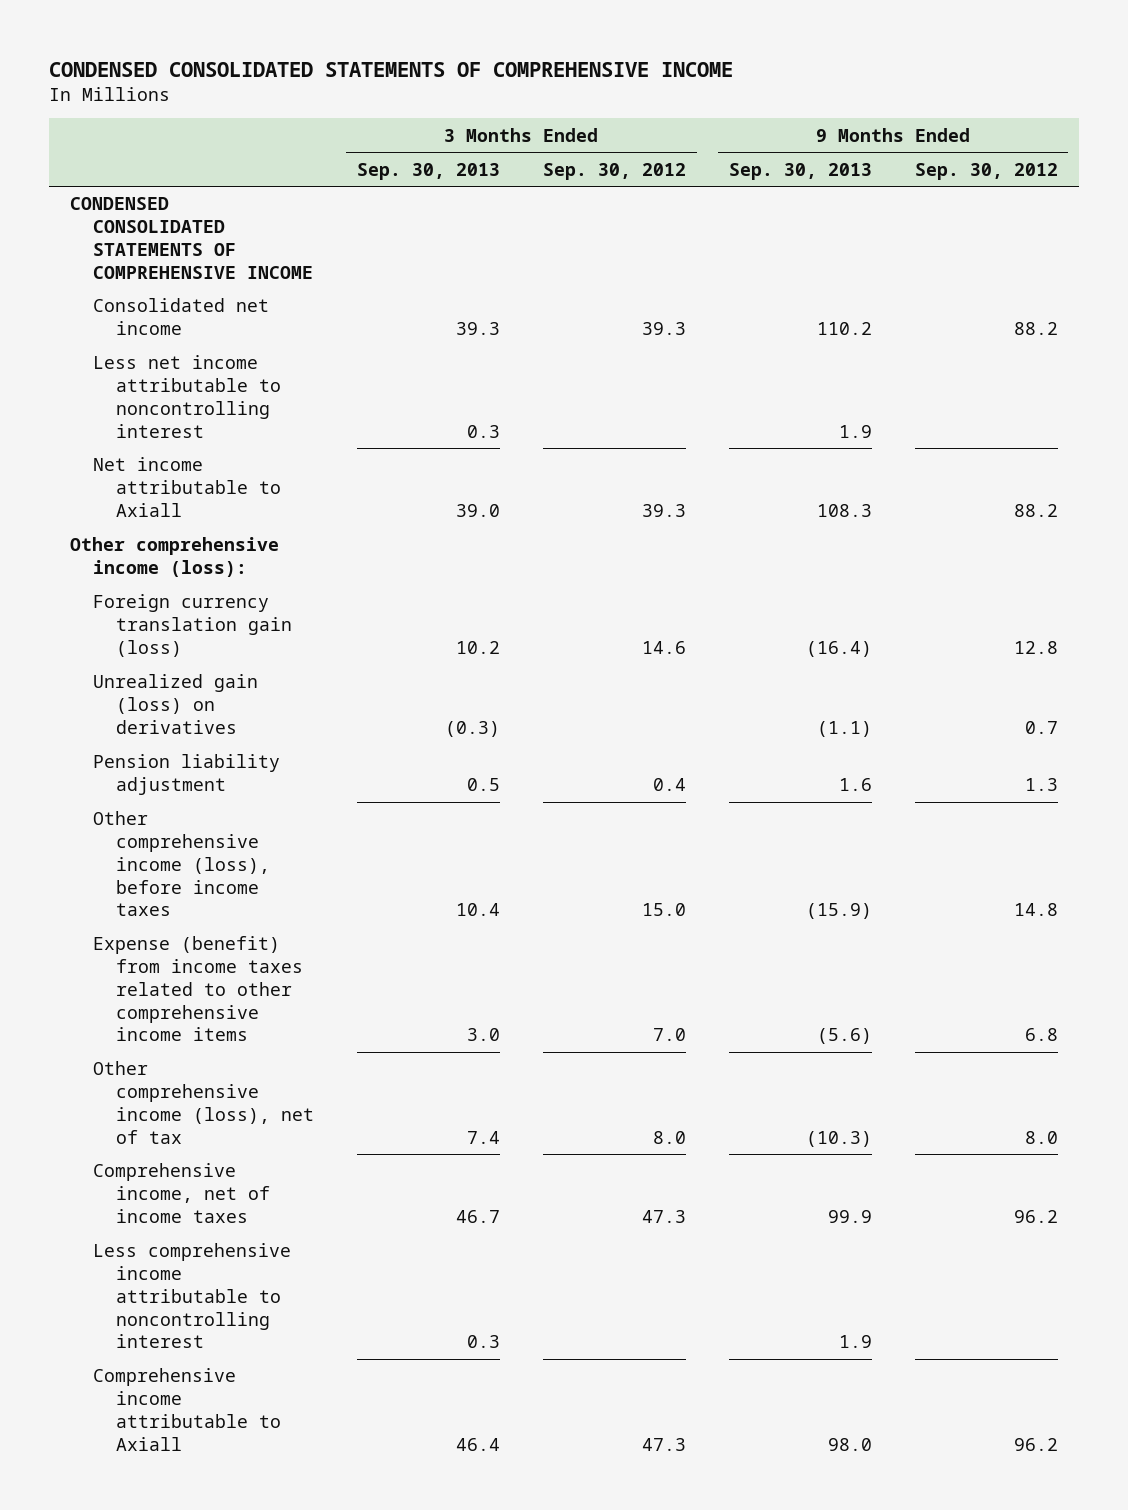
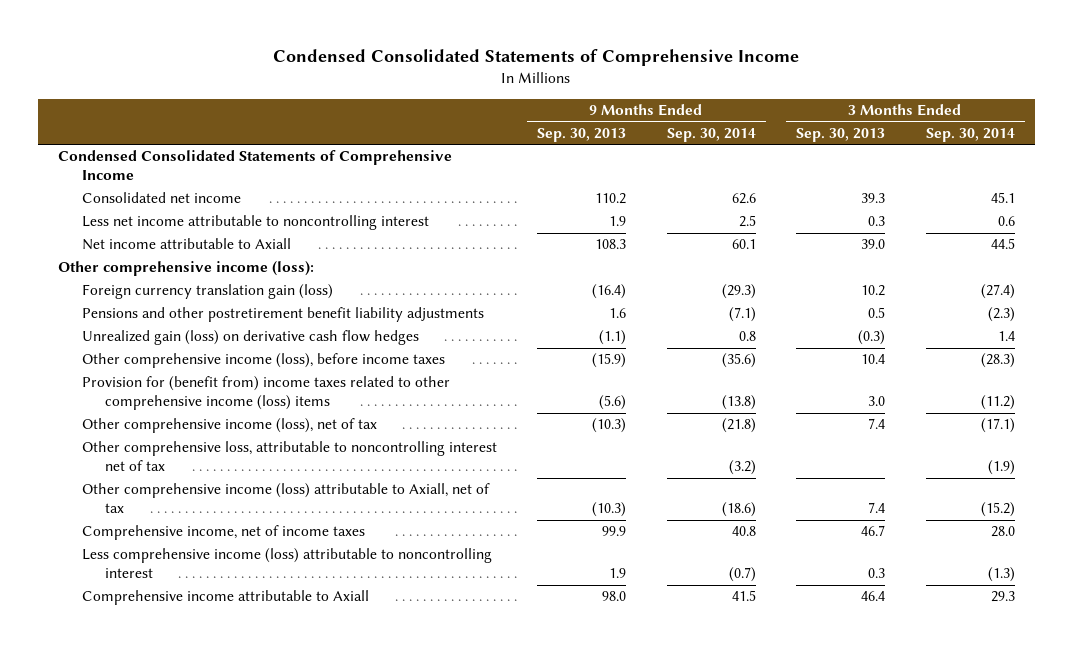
- CONDENSED CONSOLIDATED STATEMENTS OF COMPREHENSIVE INCOME
+ Condensed Consolidated Statements of Comprehensive Income
- | 3 Months Ended Sep. 30, 2013 | 3 Months Ended Sep. 30, 2012 | 9 Months Ended Sep. 30, 2013 | 9 Months Ended Sep. 30, 2012
+ | 9 Months Ended Sep. 30, 2013 | 9 Months Ended Sep. 30, 2014 | 3 Months Ended Sep. 30, 2013 | 3 Months Ended Sep. 30, 2014
- CONDENSED CONSOLIDATED STATEMENTS OF COMPREHENSIVE INCOME
+ Condensed Consolidated Statements of Comprehensive Income
- Unrealized gain (loss) on derivatives | (0.3) | | (1.1) | 0.7
- Pension liability adjustment | 0.5 | 0.4 | 1.6 | 1.3
+ Pensions and other postretirement benefit liability adjustments | 1.6 | (7.1) | 0.5 | (2.3)
+ Unrealized gain (loss) on derivative cash flow hedges | (1.1) | 0.8 | (0.3) | 1.4
- Expense (benefit) from income taxes related to other comprehensive income items | 3.0 | 7.0 | (5.6) | 6.8
+ Provision for (benefit from) income taxes related to other comprehensive income (loss) items | (5.6) | (13.8) | 3.0 | (11.2)
+ Other comprehensive loss, attributable to noncontrolling interest net of tax | | (3.2) | | (1.9)
+ Other comprehensive income (loss) attributable to Axiall, net of tax | (10.3) | (18.6) | 7.4 | (15.2)
- Less comprehensive income attributable to noncontrolling interest | 0.3 | | 1.9 |
+ Less comprehensive income (loss) attributable to noncontrolling interest | 1.9 | (0.7) | 0.3 | (1.3)

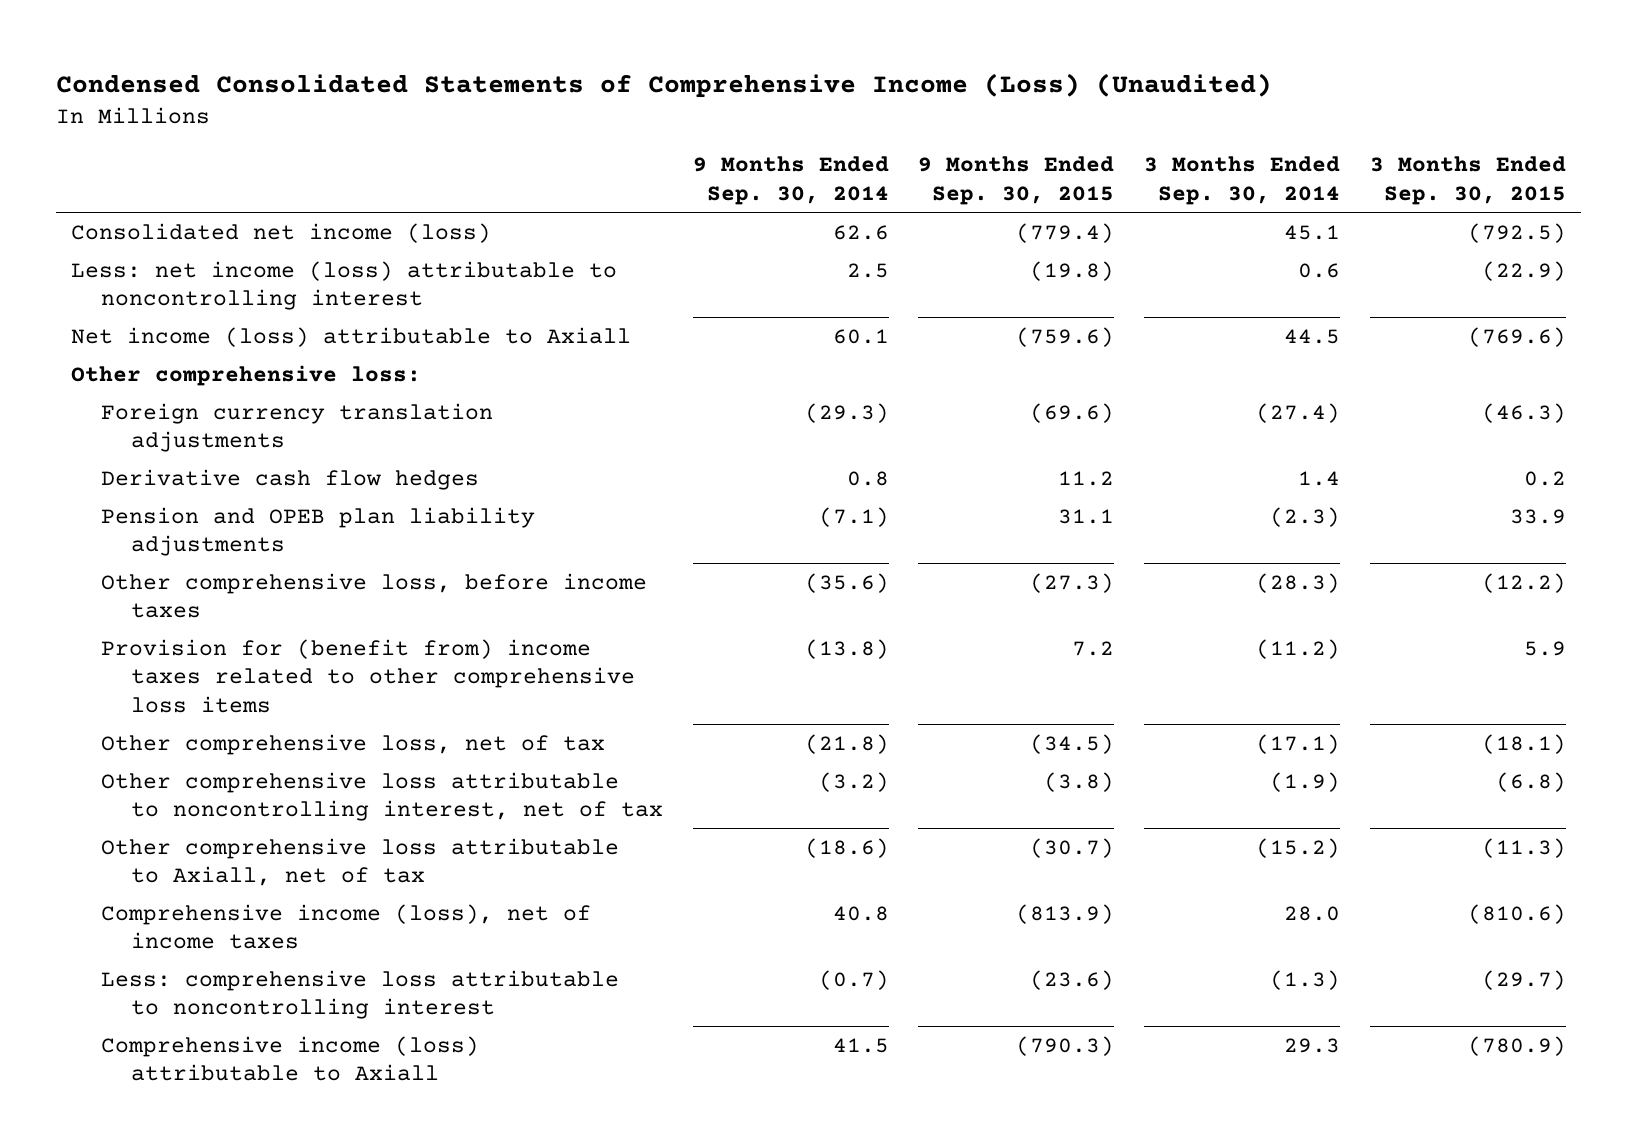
- Condensed Consolidated Statements of Comprehensive Income
+ Condensed Consolidated Statements of Comprehensive Income (Loss) (Unaudited)
- | 9 Months Ended Sep. 30, 2013 | 9 Months Ended Sep. 30, 2014 | 3 Months Ended Sep. 30, 2013 | 3 Months Ended Sep. 30, 2014
+ | 9 Months Ended Sep. 30, 2014 | 9 Months Ended Sep. 30, 2015 | 3 Months Ended Sep. 30, 2014 | 3 Months Ended Sep. 30, 2015
- Condensed Consolidated Statements of Comprehensive Income
- Consolidated net income | 110.2 | 62.6 | 39.3 | 45.1
- Less net income attributable to noncontrolling interest | 1.9 | 2.5 | 0.3 | 0.6
- Net income attributable to Axiall | 108.3 | 60.1 | 39.0 | 44.5
- Other comprehensive income (loss):
- Foreign currency translation gain (loss) | (16.4) | (29.3) | 10.2 | (27.4)
- Pensions and other postretirement benefit liability adjustments | 1.6 | (7.1) | 0.5 | (2.3)
- Unrealized gain (loss) on derivative cash flow hedges | (1.1) | 0.8 | (0.3) | 1.4
- Other comprehensive income (loss), before income taxes | (15.9) | (35.6) | 10.4 | (28.3)
- Provision for (benefit from) income taxes related to other comprehensive income (loss) items | (5.6) | (13.8) | 3.0 | (11.2)
- Other comprehensive income (loss), net of tax | (10.3) | (21.8) | 7.4 | (17.1)
- Other comprehensive loss, attributable to noncontrolling interest net of tax | | (3.2) | | (1.9)
- Other comprehensive income (loss) attributable to Axiall, net of tax | (10.3) | (18.6) | 7.4 | (15.2)
- Comprehensive income, net of income taxes | 99.9 | 40.8 | 46.7 | 28.0
- Less comprehensive income (loss) attributable to noncontrolling interest | 1.9 | (0.7) | 0.3 | (1.3)
- Comprehensive income attributable to Axiall | 98.0 | 41.5 | 46.4 | 29.3
+ Consolidated net income (loss) | 62.6 | (779.4) | 45.1 | (792.5)
+ Less: net income (loss) attributable to noncontrolling interest | 2.5 | (19.8) | 0.6 | (22.9)
+ Net income (loss) attributable to Axiall | 60.1 | (759.6) | 44.5 | (769.6)
+ Other comprehensive loss:
+ Foreign currency translation adjustments | (29.3) | (69.6) | (27.4) | (46.3)
+ Derivative cash flow hedges | 0.8 | 11.2 | 1.4 | 0.2
+ Pension and OPEB plan liability adjustments | (7.1) | 31.1 | (2.3) | 33.9
+ Other comprehensive loss, before income taxes | (35.6) | (27.3) | (28.3) | (12.2)
+ Provision for (benefit from) income taxes related to other comprehensive loss items | (13.8) | 7.2 | (11.2) | 5.9
+ Other comprehensive loss, net of tax | (21.8) | (34.5) | (17.1) | (18.1)
+ Other comprehensive loss attributable to noncontrolling interest, net of tax | (3.2) | (3.8) | (1.9) | (6.8)
+ Other comprehensive loss attributable to Axiall, net of tax | (18.6) | (30.7) | (15.2) | (11.3)
+ Comprehensive income (loss), net of income taxes | 40.8 | (813.9) | 28.0 | (810.6)
+ Less: comprehensive loss attributable to noncontrolling interest | (0.7) | (23.6) | (1.3) | (29.7)
+ Comprehensive income (loss) attributable to Axiall | 41.5 | (790.3) | 29.3 | (780.9)

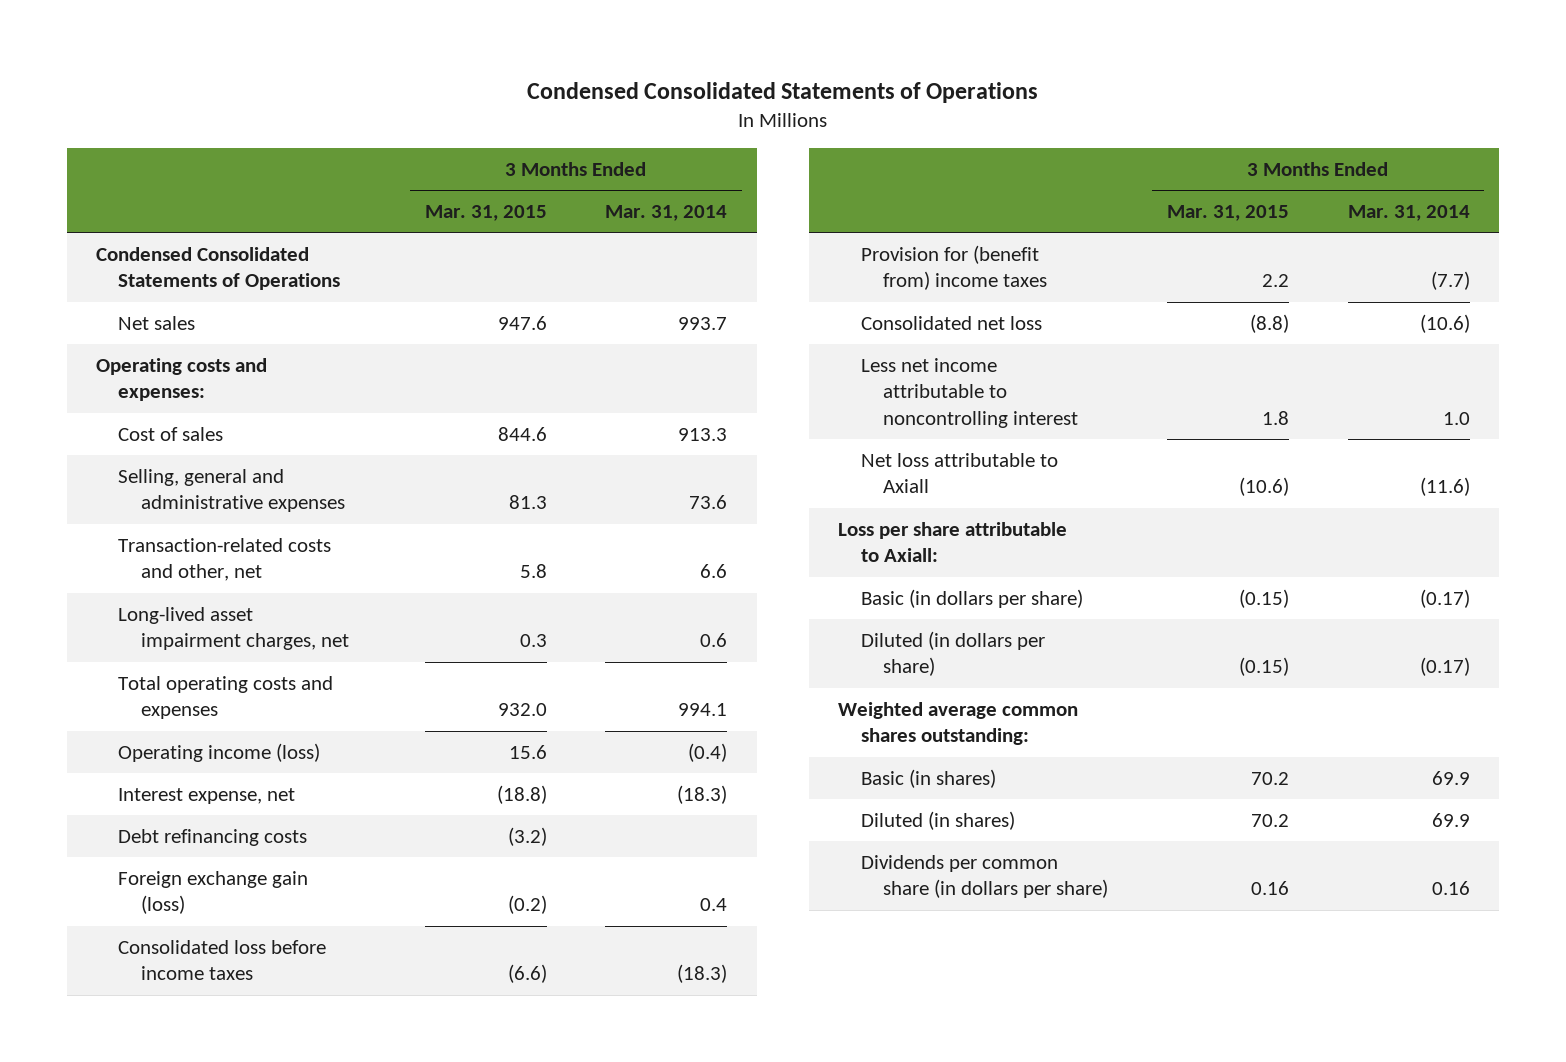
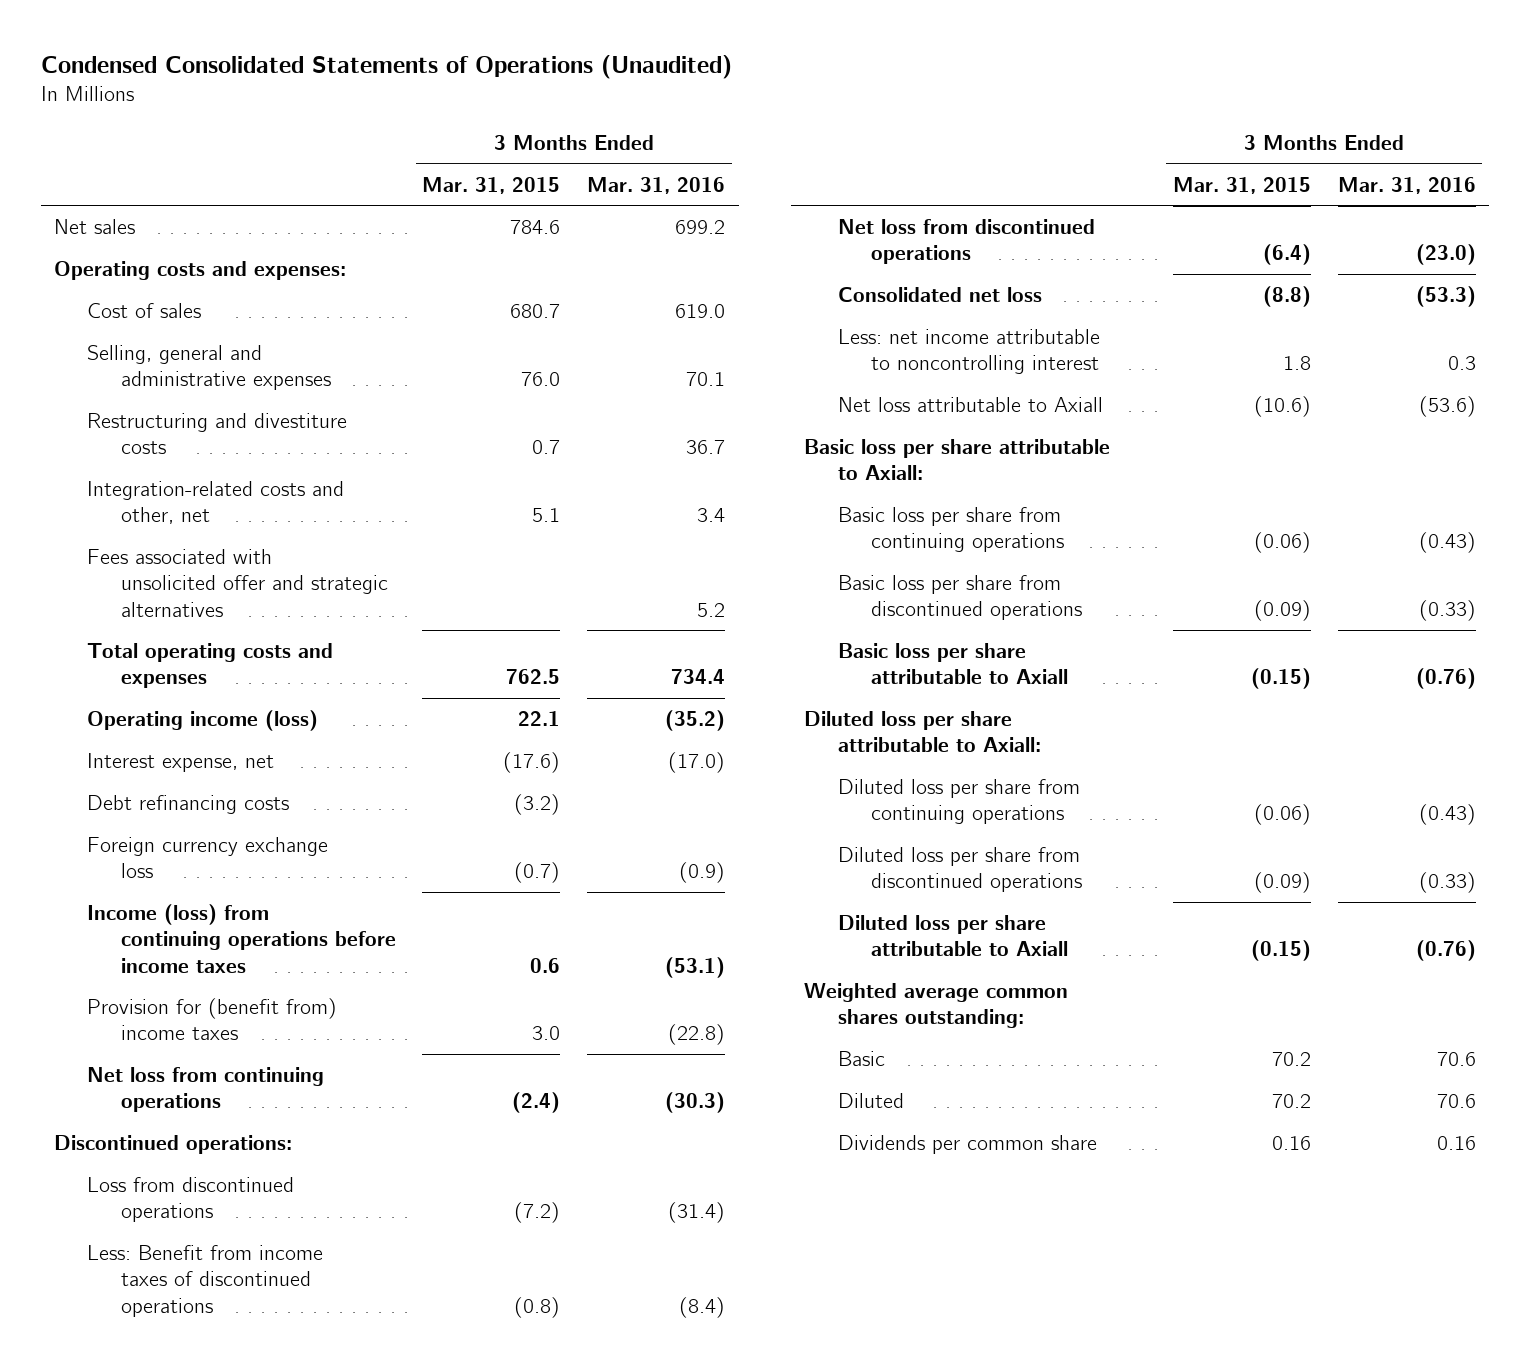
- Condensed Consolidated Statements of Operations
+ Condensed Consolidated Statements of Operations (Unaudited)
- | 3 Months Ended Mar. 31, 2015 | 3 Months Ended Mar. 31, 2014
+ | 3 Months Ended Mar. 31, 2015 | 3 Months Ended Mar. 31, 2016
- Condensed Consolidated Statements of Operations
- Net sales | 947.6 | 993.7
+ Net sales | 784.6 | 699.2
- Cost of sales | 844.6 | 913.3
- Selling, general and administrative expenses | 81.3 | 73.6
- Transaction-related costs and other, net | 5.8 | 6.6
- Long-lived asset impairment charges, net | 0.3 | 0.6
- Total operating costs and expenses | 932.0 | 994.1
- Operating income (loss) | 15.6 | (0.4)
- Interest expense, net | (18.8) | (18.3)
+ Cost of sales | 680.7 | 619.0
+ Selling, general and administrative expenses | 76.0 | 70.1
+ Restructuring and divestiture costs | 0.7 | 36.7
+ Integration-related costs and other, net | 5.1 | 3.4
+ Fees associated with unsolicited offer and strategic alternatives | | 5.2
+ Total operating costs and expenses | 762.5 | 734.4
+ Operating income (loss) | 22.1 | (35.2)
+ Interest expense, net | (17.6) | (17.0)
- Foreign exchange gain (loss) | (0.2) | 0.4
- Consolidated loss before income taxes | (6.6) | (18.3)
- Provision for (benefit from) income taxes | 2.2 | (7.7)
+ Foreign currency exchange loss | (0.7) | (0.9)
+ Income (loss) from continuing operations before income taxes | 0.6 | (53.1)
+ Provision for (benefit from) income taxes | 3.0 | (22.8)
+ Net loss from continuing operations | (2.4) | (30.3)
+ Discontinued operations:
+ Loss from discontinued operations | (7.2) | (31.4)
+ Less: Benefit from income taxes of discontinued operations | (0.8) | (8.4)
+ Net loss from discontinued operations | (6.4) | (23.0)
- Less net income attributable to noncontrolling interest | 1.8 | 1.0
+ Less: net income attributable to noncontrolling interest | 1.8 | 0.3
- Loss per share attributable to Axiall:
- Basic (in dollars per share) | (0.15) | (0.17)
- Diluted (in dollars per share) | (0.15) | (0.17)
+ Basic loss per share attributable to Axiall:
+ Basic loss per share from continuing operations | (0.06) | (0.43)
+ Basic loss per share from discontinued operations | (0.09) | (0.33)
+ Basic loss per share attributable to Axiall | (0.15) | (0.76)
+ Diluted loss per share attributable to Axiall:
+ Diluted loss per share from continuing operations | (0.06) | (0.43)
+ Diluted loss per share from discontinued operations | (0.09) | (0.33)
+ Diluted loss per share attributable to Axiall | (0.15) | (0.76)
- Basic (in shares) | 70.2 | 69.9
- Diluted (in shares) | 70.2 | 69.9
- Dividends per common share (in dollars per share) | 0.16 | 0.16
+ Basic | 70.2 | 70.6
+ Diluted | 70.2 | 70.6
+ Dividends per common share | 0.16 | 0.16

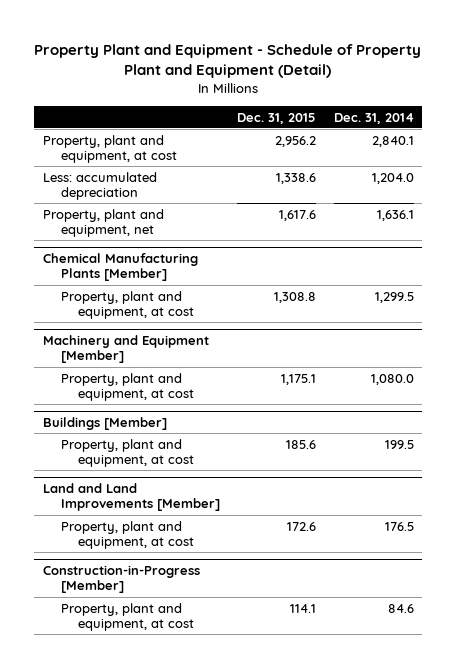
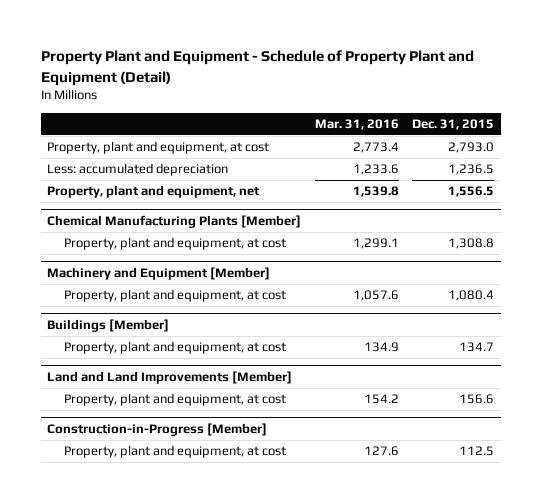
- | Dec. 31, 2015 | Dec. 31, 2014
+ | Mar. 31, 2016 | Dec. 31, 2015
- Property, plant and equipment, at cost | 2,956.2 | 2,840.1
- Less: accumulated depreciation | 1,338.6 | 1,204.0
- Property, plant and equipment, net | 1,617.6 | 1,636.1
+ Property, plant and equipment, at cost | 2,773.4 | 2,793.0
+ Less: accumulated depreciation | 1,233.6 | 1,236.5
+ Property, plant and equipment, net | 1,539.8 | 1,556.5
@ Machinery and Equipment [Member]
- Property, plant and equipment, at cost | 1,175.1 | 1,080.0
+ Property, plant and equipment, at cost | 1,057.6 | 1,080.4
@ Buildings [Member]
- Property, plant and equipment, at cost | 185.6 | 199.5
+ Property, plant and equipment, at cost | 134.9 | 134.7
@ Land and Land Improvements [Member]
- Property, plant and equipment, at cost | 172.6 | 176.5
+ Property, plant and equipment, at cost | 154.2 | 156.6
@ Construction-in-Progress [Member]
- Property, plant and equipment, at cost | 114.1 | 84.6
+ Property, plant and equipment, at cost | 127.6 | 112.5

